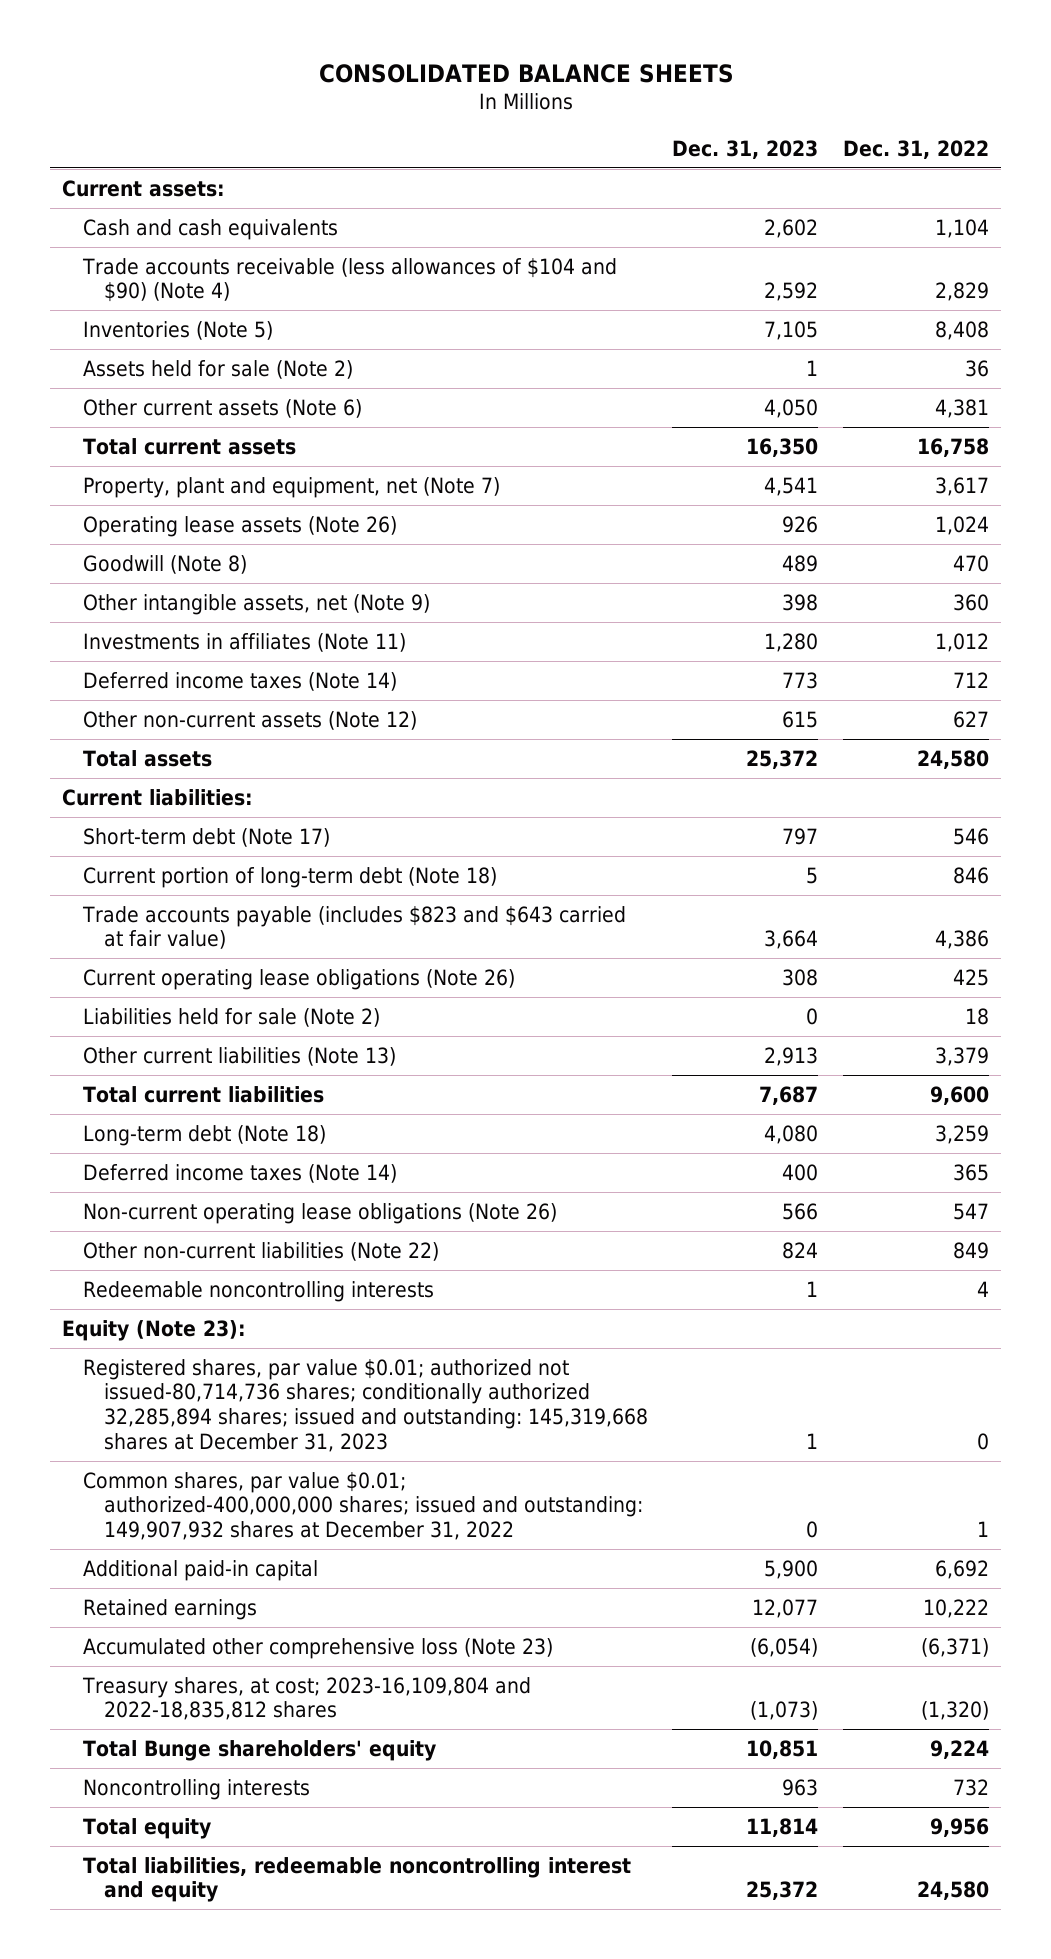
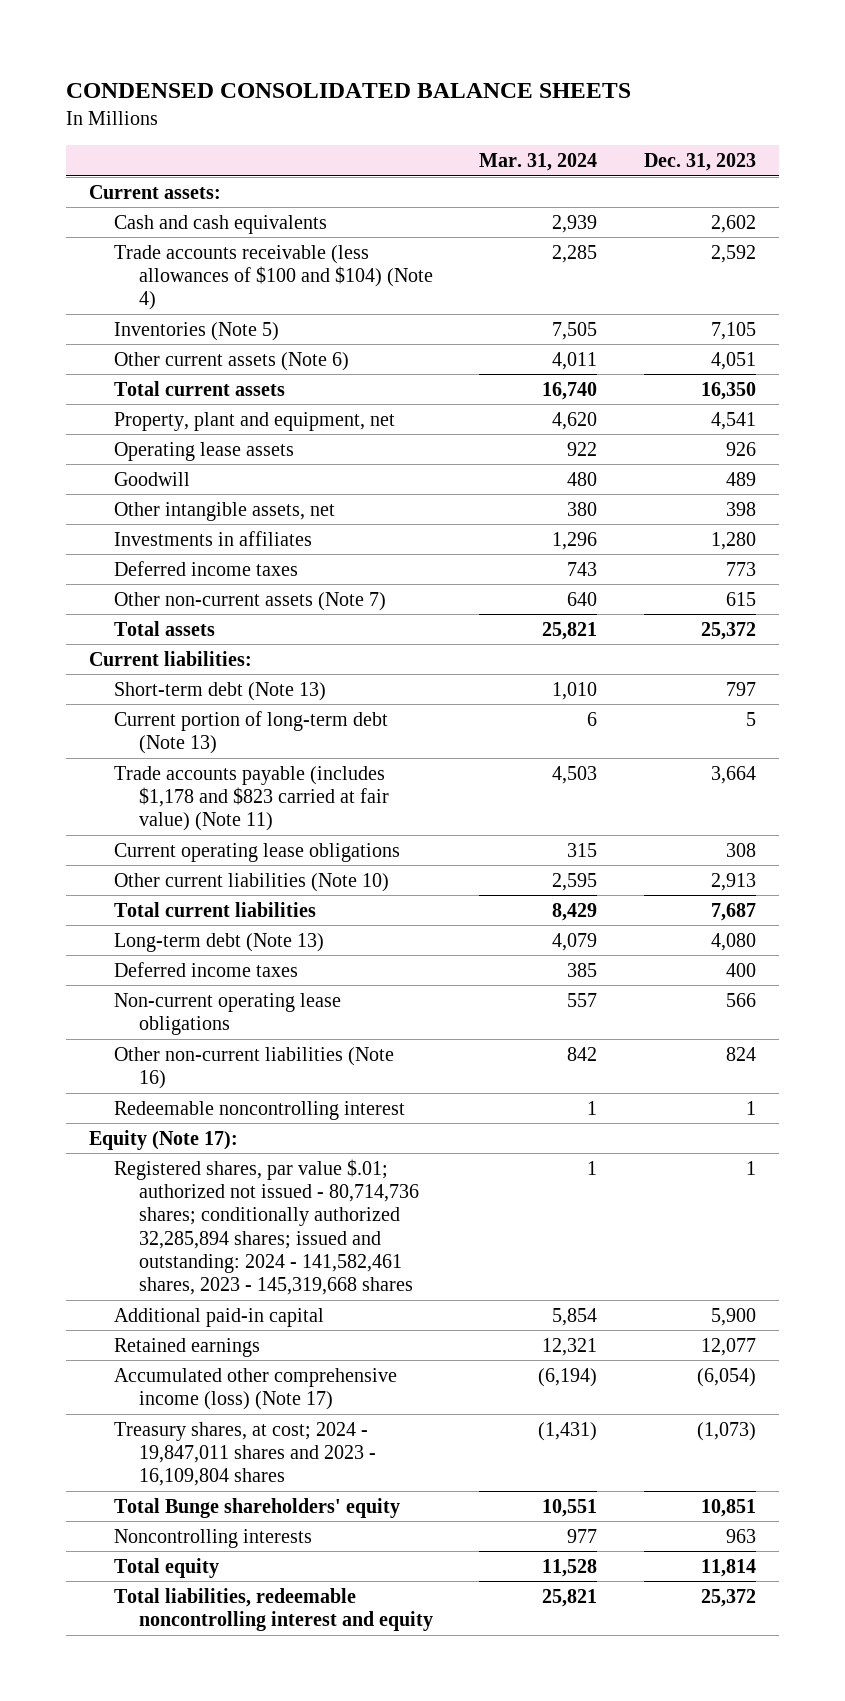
- CONSOLIDATED BALANCE SHEETS
+ CONDENSED CONSOLIDATED BALANCE SHEETS
- | Dec. 31, 2023 | Dec. 31, 2022
+ | Mar. 31, 2024 | Dec. 31, 2023
- Trade accounts receivable (less allowances of $104 and $90) (Note 4) | 2,592 | 2,829
+ Trade accounts receivable (less allowances of $100 and $104) (Note 4) | 2,285 | 2,592
- Assets held for sale (Note 2) | 1 | 36
- Other current assets (Note 6) | 4,050 | 4,381
+ Other current assets (Note 6) | 4,011 | 4,051
- Property, plant and equipment, net (Note 7) | 4,541 | 3,617
- Operating lease assets (Note 26) | 926 | 1,024
- Goodwill (Note 8) | 489 | 470
- Other intangible assets, net (Note 9) | 398 | 360
- Investments in affiliates (Note 11) | 1,280 | 1,012
- Deferred income taxes (Note 14) | 773 | 712
- Other non-current assets (Note 12) | 615 | 627
+ Property, plant and equipment, net | 4,620 | 4,541
+ Operating lease assets | 922 | 926
+ Goodwill | 480 | 489
+ Other intangible assets, net | 380 | 398
+ Investments in affiliates | 1,296 | 1,280
+ Deferred income taxes | 743 | 773
+ Other non-current assets (Note 7) | 640 | 615
- Short-term debt (Note 17) | 797 | 546
- Current portion of long-term debt (Note 18) | 5 | 846
- Trade accounts payable (includes $823 and $643 carried at fair value) | 3,664 | 4,386
- Current operating lease obligations (Note 26) | 308 | 425
- Liabilities held for sale (Note 2) | 0 | 18
- Other current liabilities (Note 13) | 2,913 | 3,379
+ Short-term debt (Note 13) | 1,010 | 797
+ Current portion of long-term debt (Note 13) | 6 | 5
+ Trade accounts payable (includes $1,178 and $823 carried at fair value) (Note 11) | 4,503 | 3,664
+ Current operating lease obligations | 315 | 308
+ Other current liabilities (Note 10) | 2,595 | 2,913
- Long-term debt (Note 18) | 4,080 | 3,259
- Deferred income taxes (Note 14) | 400 | 365
- Non-current operating lease obligations (Note 26) | 566 | 547
- Other non-current liabilities (Note 22) | 824 | 849
- Redeemable noncontrolling interests | 1 | 4
- Equity (Note 23):
- Registered shares, par value $0.01; authorized not issued-80,714,736 shares; conditionally authorized 32,285,894 shares; issued and outstanding: 145,319,668 shares at December 31, 2023 | 1 | 0
- Common shares, par value $0.01; authorized-400,000,000 shares; issued and outstanding: 149,907,932 shares at December 31, 2022 | 0 | 1
+ Long-term debt (Note 13) | 4,079 | 4,080
+ Deferred income taxes | 385 | 400
+ Non-current operating lease obligations | 557 | 566
+ Other non-current liabilities (Note 16) | 842 | 824
+ Redeemable noncontrolling interest | 1 | 1
+ Equity (Note 17):
+ Registered shares, par value $.01; authorized not issued - 80,714,736 shares; conditionally authorized 32,285,894 shares; issued and outstanding: 2024 - 141,582,461 shares, 2023 - 145,319,668 shares | 1 | 1
- Accumulated other comprehensive loss (Note 23) | (6,054) | (6,371)
- Treasury shares, at cost; 2023-16,109,804 and 2022-18,835,812 shares | (1,073) | (1,320)
+ Accumulated other comprehensive income (loss) (Note 17) | (6,194) | (6,054)
+ Treasury shares, at cost; 2024 - 19,847,011 shares and 2023 - 16,109,804 shares | (1,431) | (1,073)

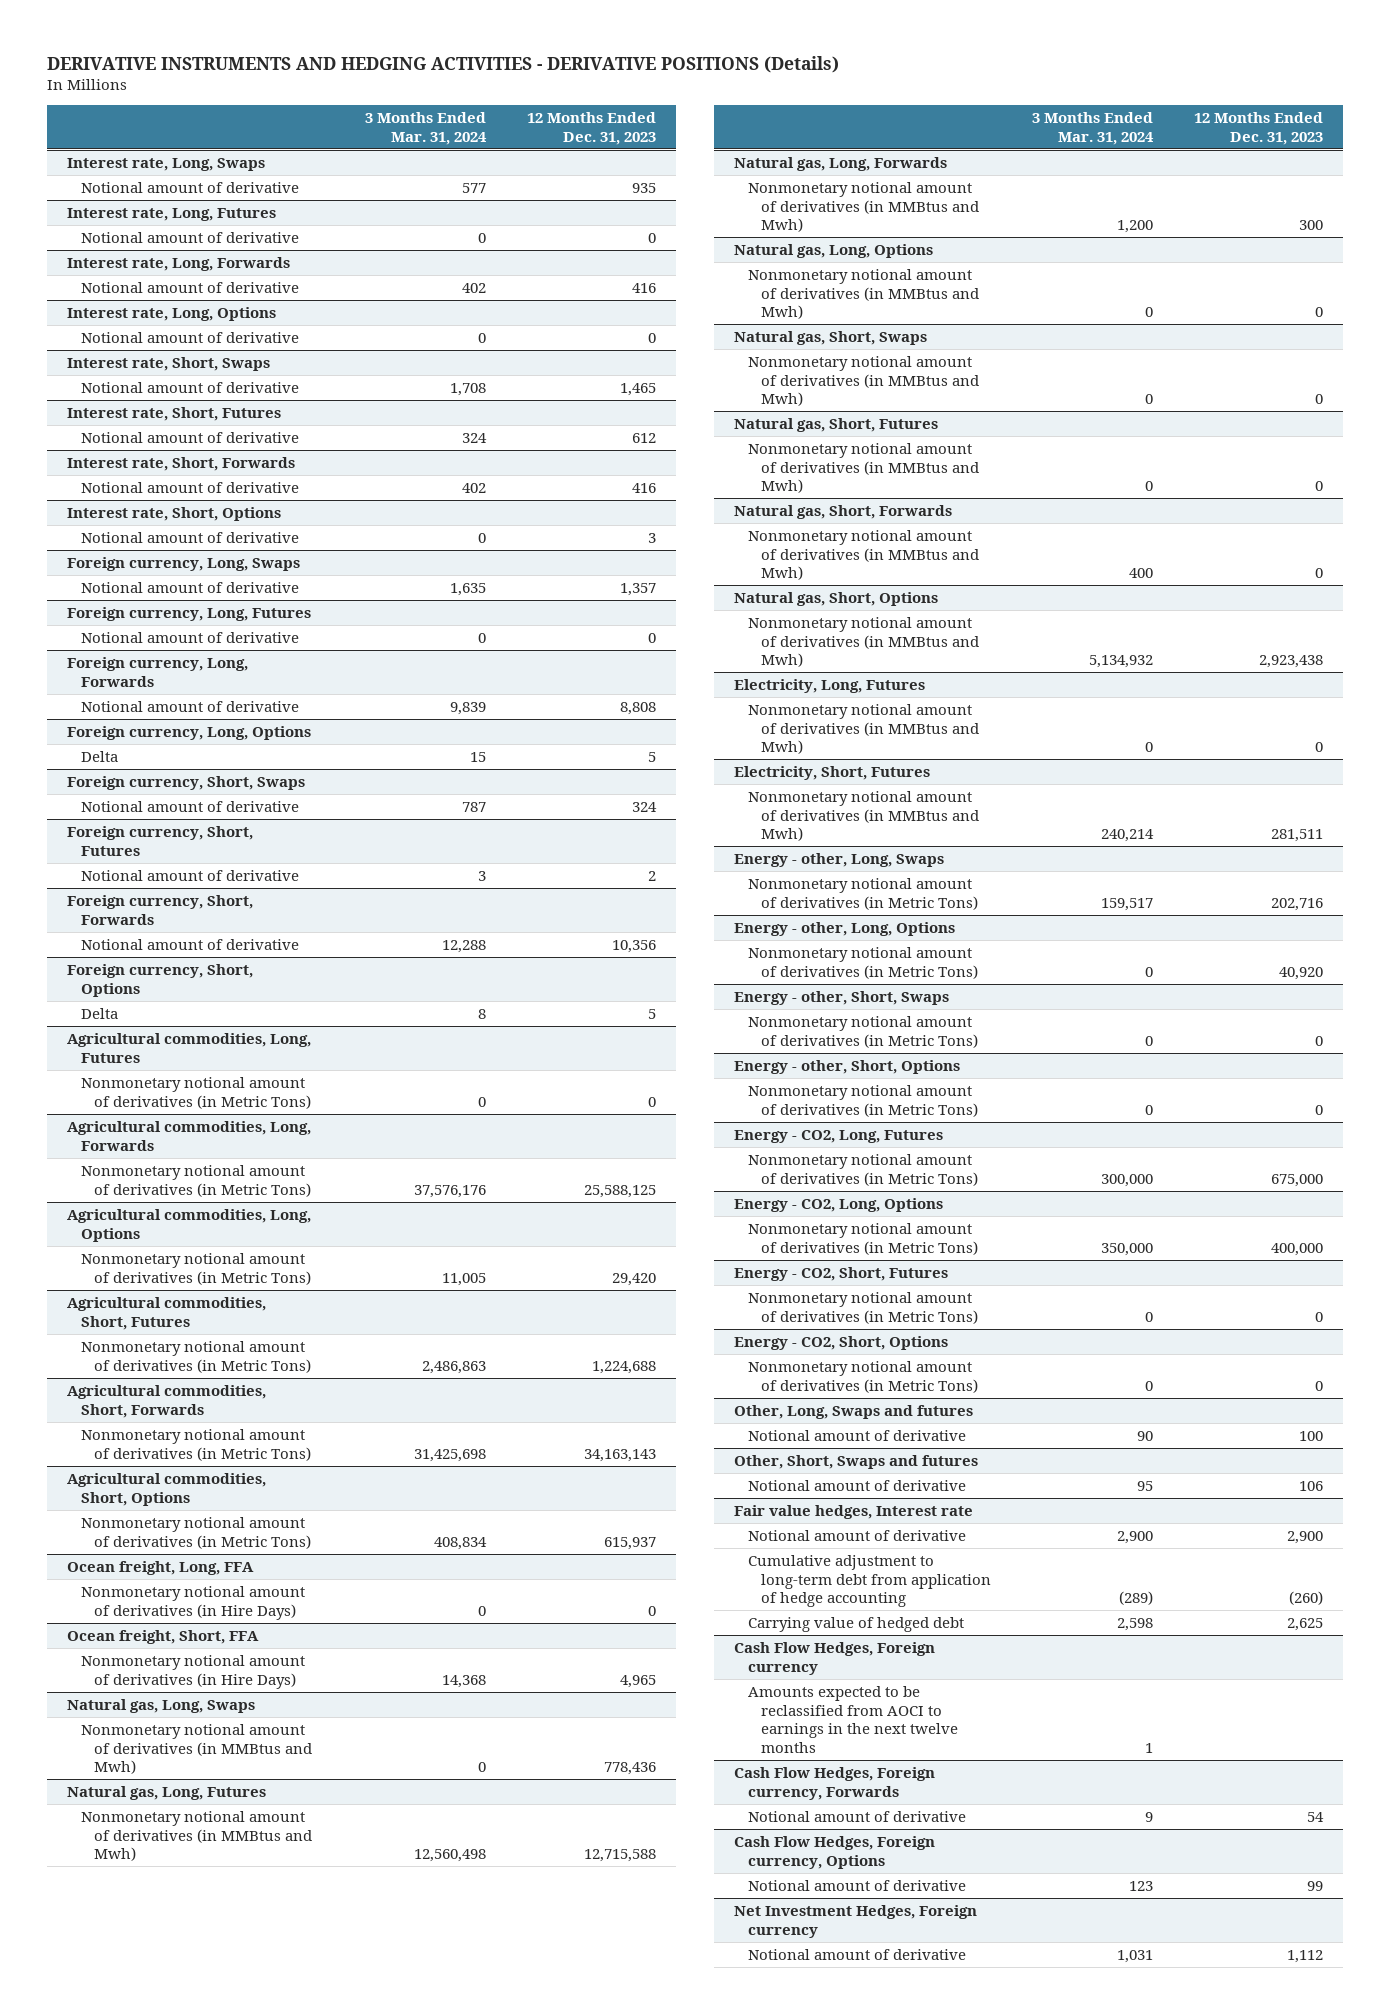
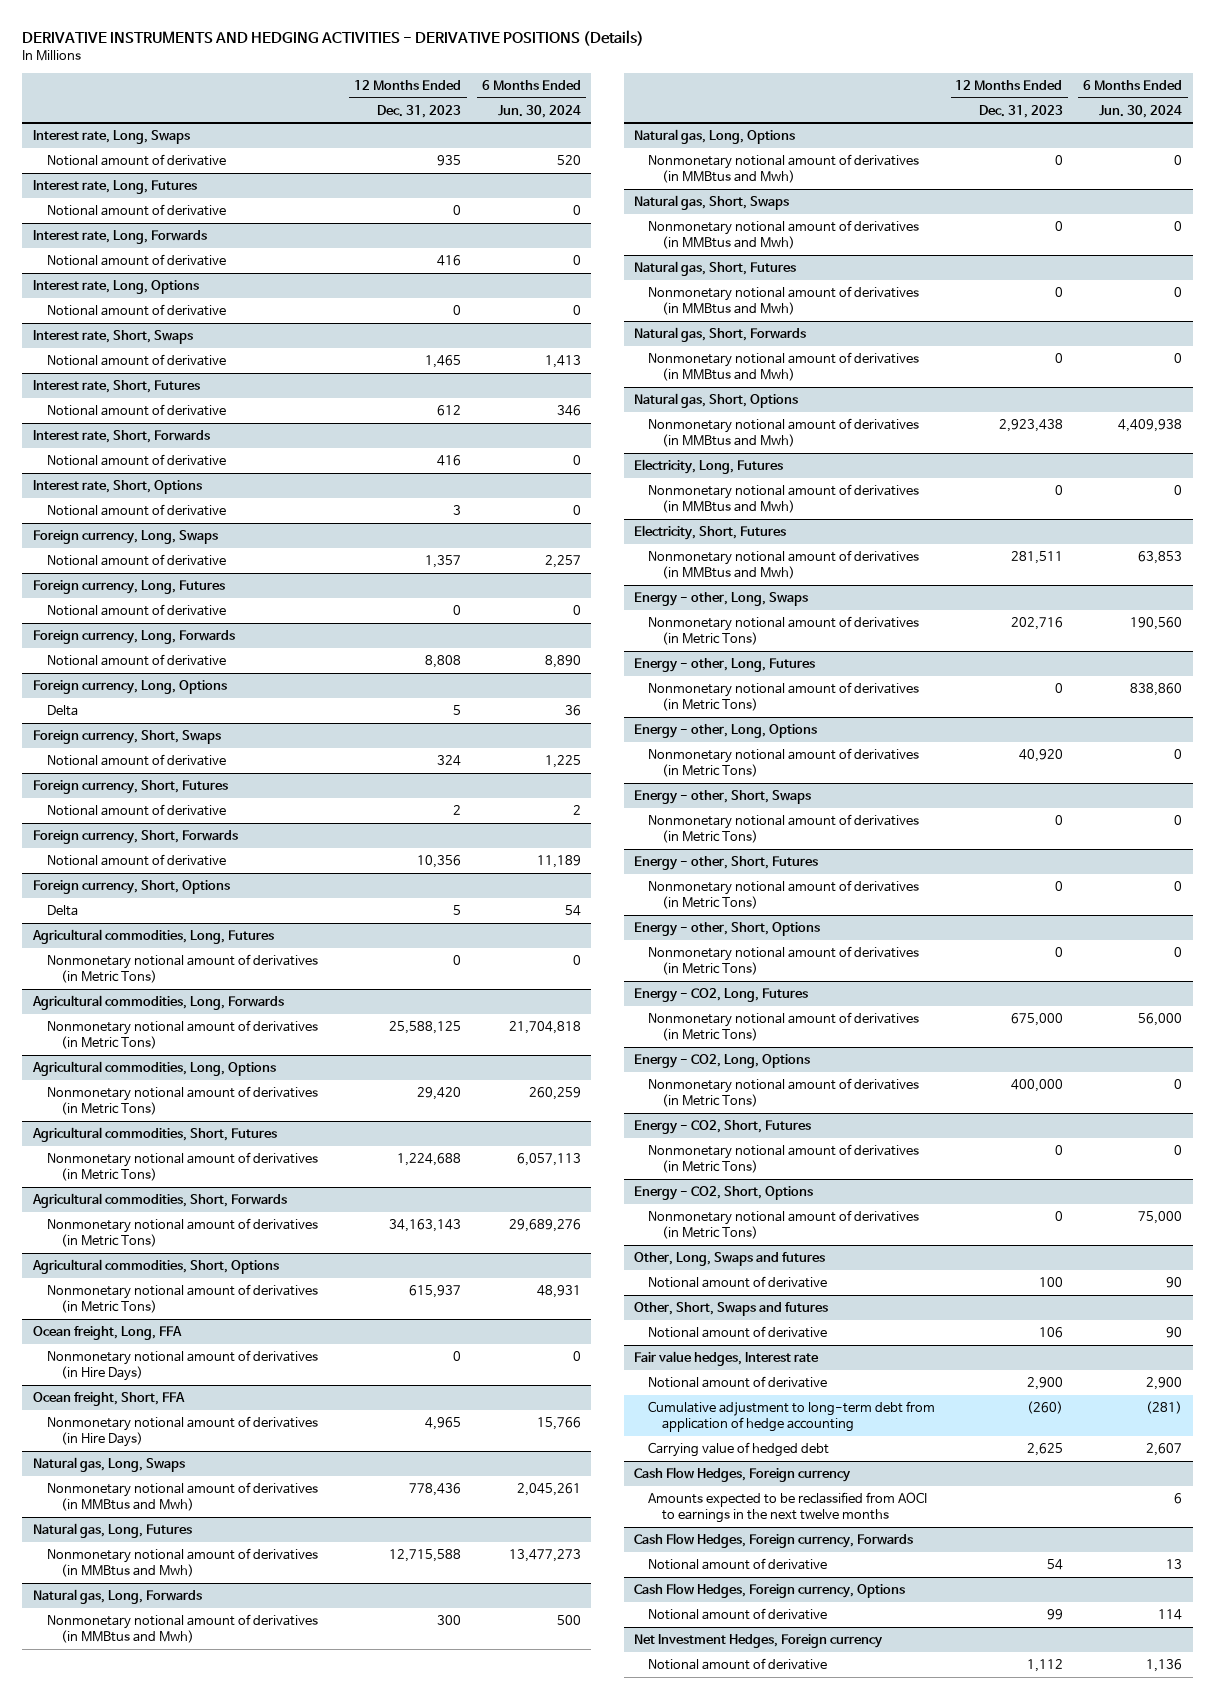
- | 3 Months Ended Mar. 31, 2024 | 12 Months Ended Dec. 31, 2023
+ | 12 Months Ended Dec. 31, 2023 | 6 Months Ended Jun. 30, 2024
+ Energy - other, Long, Futures
+ Nonmonetary notional amount of derivatives (in Metric Tons) | 0 | 838,860
+ Energy - other, Short, Futures
+ Nonmonetary notional amount of derivatives (in Metric Tons) | 0 | 0

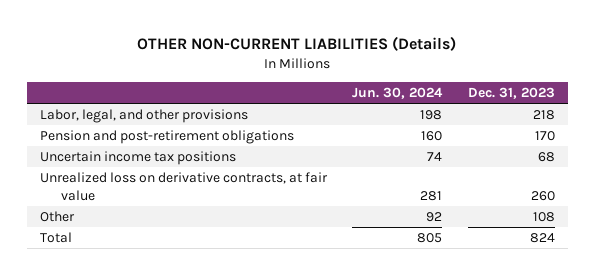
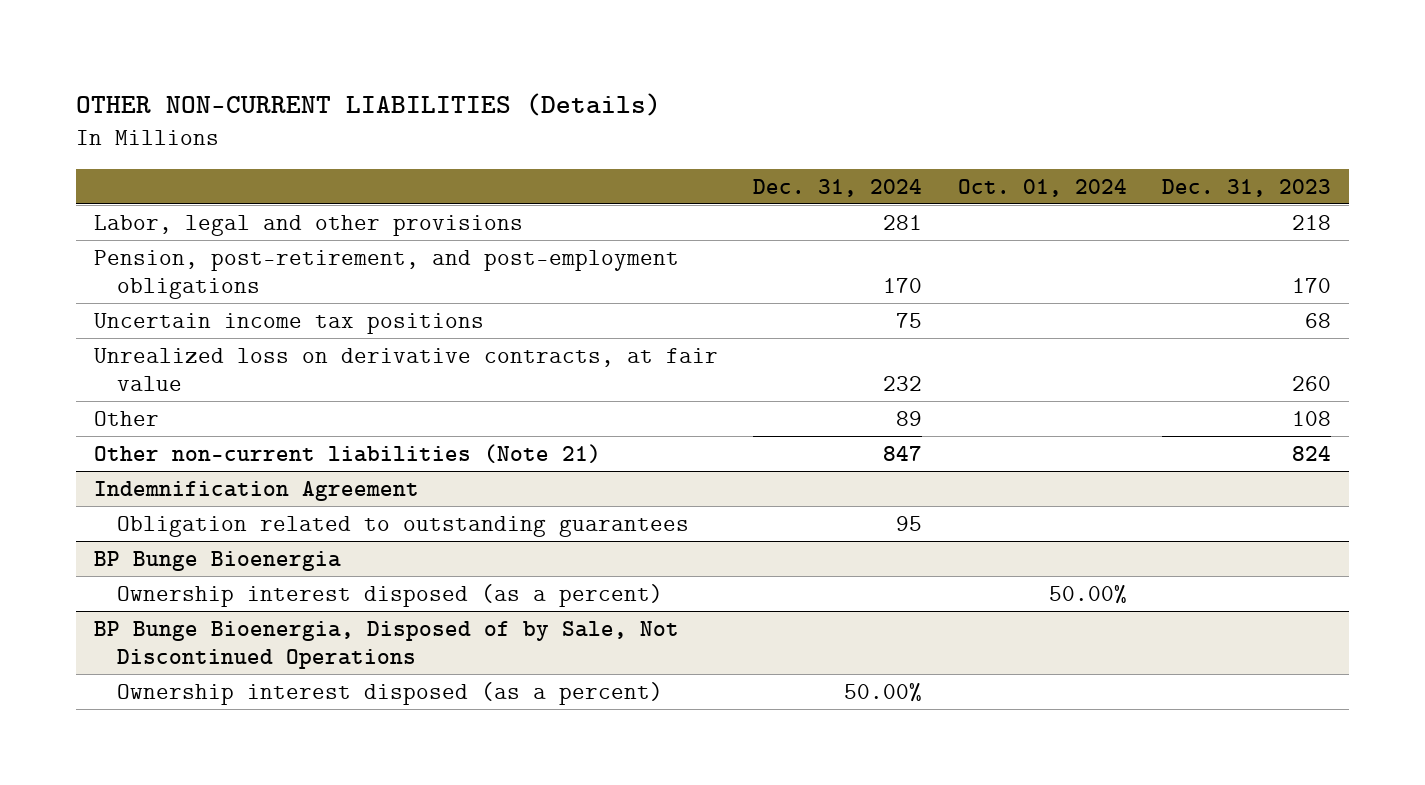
- | Jun. 30, 2024 | Dec. 31, 2023
+ | Dec. 31, 2024 | Oct. 01, 2024 | Dec. 31, 2023
- Labor, legal, and other provisions | 198 | 218
- Pension and post-retirement obligations | 160 | 170
+ Labor, legal and other provisions | 281 | | 218
+ Pension, post-retirement, and post-employment obligations | 170 | | 170
- Total | 805 | 824
+ Other non-current liabilities (Note 21) | 847 | | 824
+ Indemnification Agreement
+ Obligation related to outstanding guarantees | 95 | |
+ BP Bunge Bioenergia
+ Ownership interest disposed (as a percent) | | 50.00% |
+ BP Bunge Bioenergia, Disposed of by Sale, Not Discontinued Operations
+ Ownership interest disposed (as a percent) | 50.00% | |

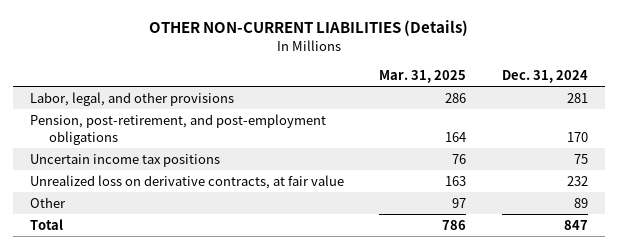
- | Dec. 31, 2024 | Oct. 01, 2024 | Dec. 31, 2023
+ | Mar. 31, 2025 | Dec. 31, 2024
- Labor, legal and other provisions | 281 | | 218
+ Labor, legal, and other provisions | 286 | 281
- Other non-current liabilities (Note 21) | 847 | | 824
- Indemnification Agreement
- Obligation related to outstanding guarantees | 95 | |
- BP Bunge Bioenergia
- Ownership interest disposed (as a percent) | | 50.00% |
- BP Bunge Bioenergia, Disposed of by Sale, Not Discontinued Operations
- Ownership interest disposed (as a percent) | 50.00% | |
+ Total | 786 | 847

